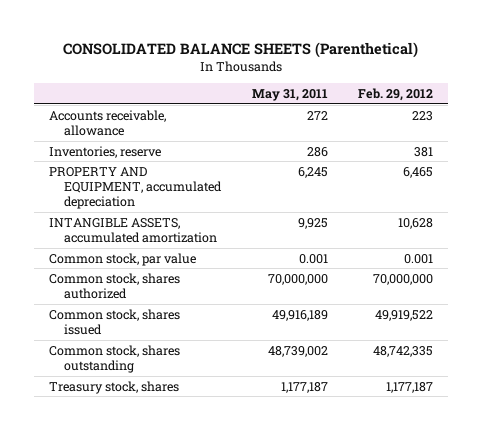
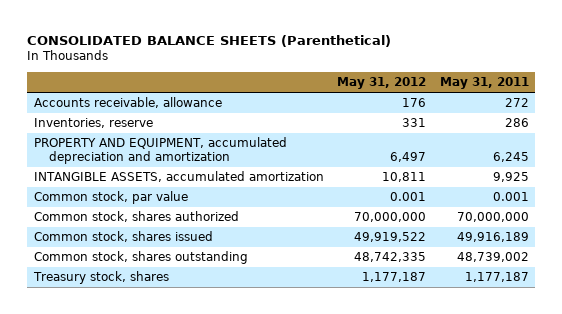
- | May 31, 2011 | Feb. 29, 2012
+ | May 31, 2012 | May 31, 2011
- PROPERTY AND EQUIPMENT, accumulated depreciation | 6,245 | 6,465
+ PROPERTY AND EQUIPMENT, accumulated depreciation and amortization | 6,497 | 6,245

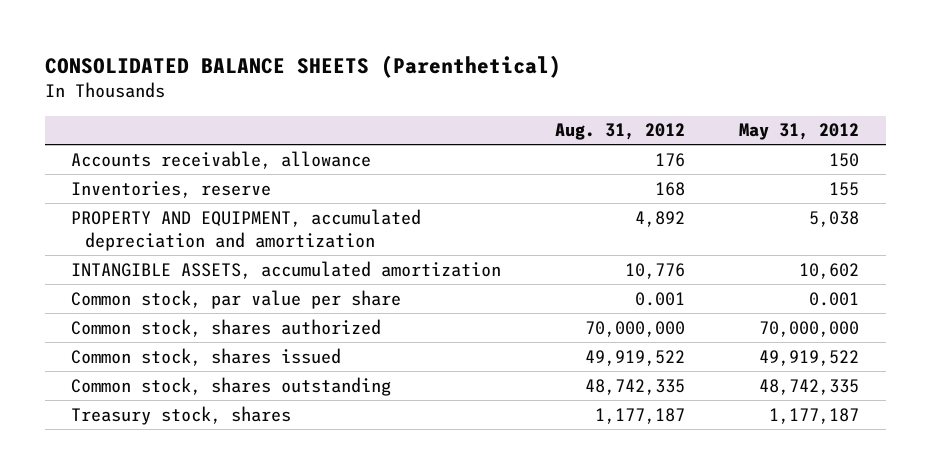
- | May 31, 2012 | May 31, 2011
+ | Aug. 31, 2012 | May 31, 2012
- Accounts receivable, allowance | 176 | 272
- Inventories, reserve | 331 | 286
- PROPERTY AND EQUIPMENT, accumulated depreciation and amortization | 6,497 | 6,245
- INTANGIBLE ASSETS, accumulated amortization | 10,811 | 9,925
- Common stock, par value | 0.001 | 0.001
+ Accounts receivable, allowance | 176 | 150
+ Inventories, reserve | 168 | 155
+ PROPERTY AND EQUIPMENT, accumulated depreciation and amortization | 4,892 | 5,038
+ INTANGIBLE ASSETS, accumulated amortization | 10,776 | 10,602
+ Common stock, par value per share | 0.001 | 0.001

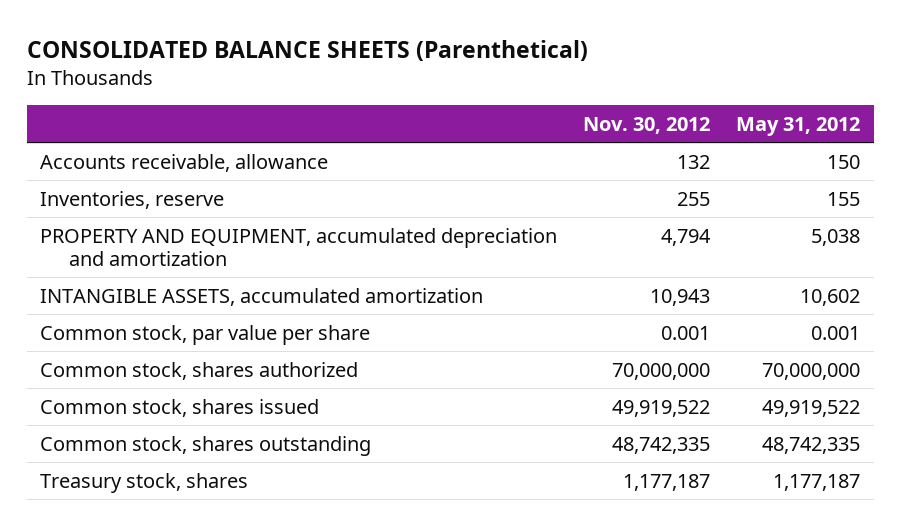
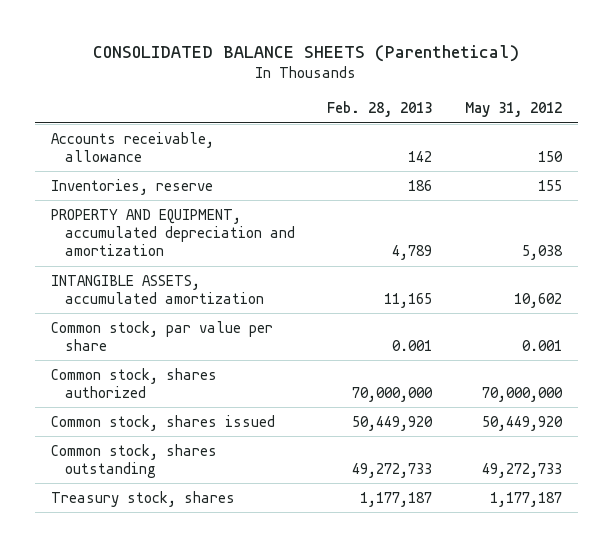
- | Nov. 30, 2012 | May 31, 2012
+ | Feb. 28, 2013 | May 31, 2012
- Common stock, shares issued | 49,919,522 | 49,919,522
- Common stock, shares outstanding | 48,742,335 | 48,742,335
+ Common stock, shares issued | 50,449,920 | 50,449,920
+ Common stock, shares outstanding | 49,272,733 | 49,272,733

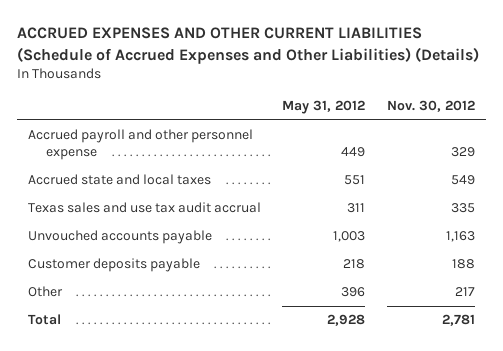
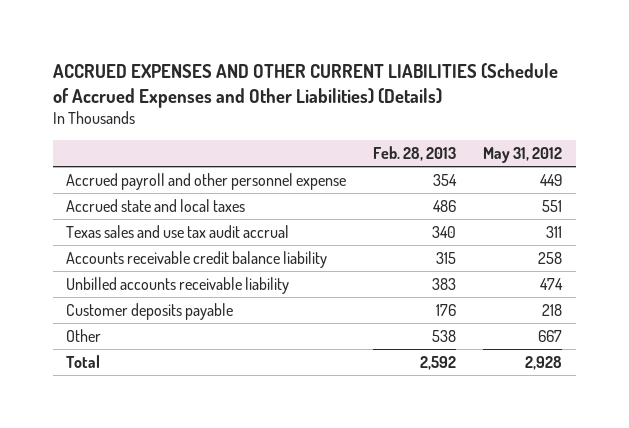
- | May 31, 2012 | Nov. 30, 2012
+ | Feb. 28, 2013 | May 31, 2012
- Unvouched accounts payable | 1,003 | 1,163
+ Accounts receivable credit balance liability | 315 | 258
+ Unbilled accounts receivable liability | 383 | 474
- Other | 396 | 217
+ Other | 538 | 667

